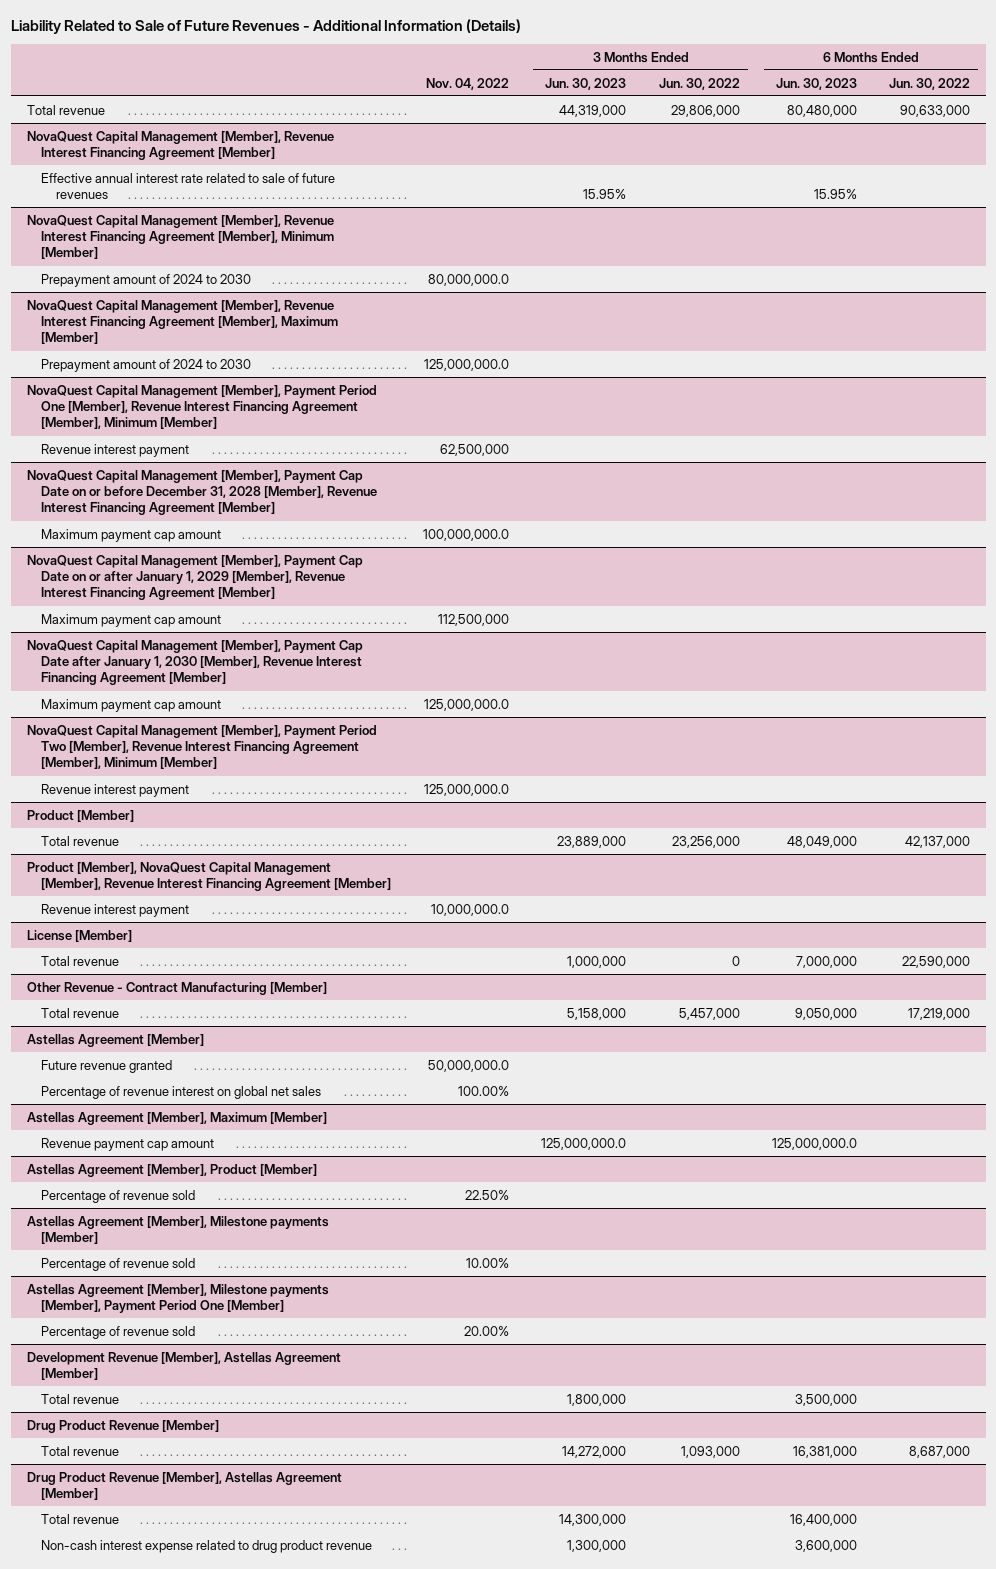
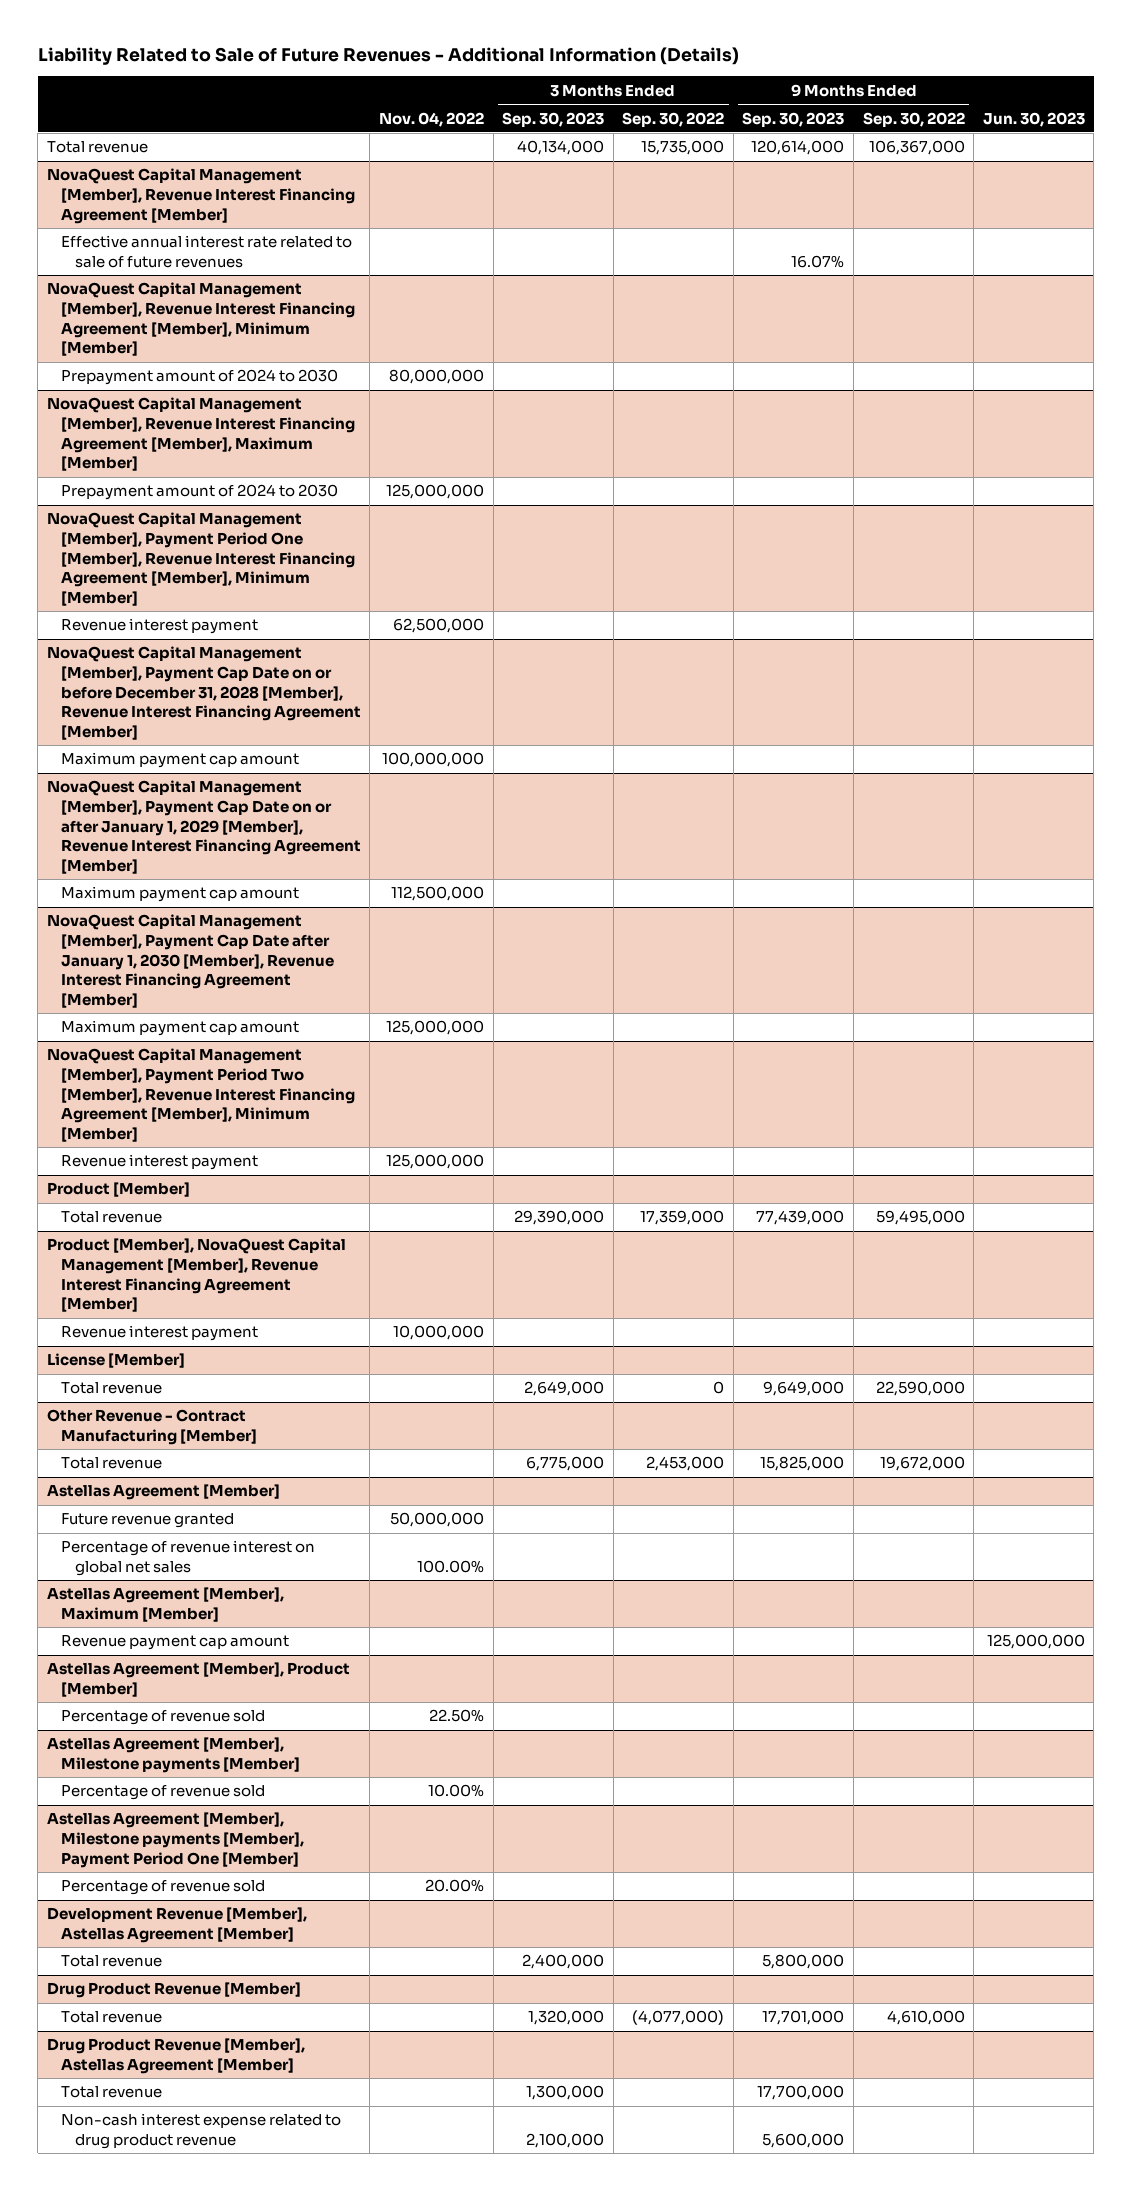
- | Nov. 04, 2022 | 3 Months Ended Jun. 30, 2023 | 3 Months Ended Jun. 30, 2022 | 6 Months Ended Jun. 30, 2023 | 6 Months Ended Jun. 30, 2022
+ | Nov. 04, 2022 | 3 Months Ended Sep. 30, 2023 | 3 Months Ended Sep. 30, 2022 | 9 Months Ended Sep. 30, 2023 | 9 Months Ended Sep. 30, 2022 | Jun. 30, 2023
@ NovaQuest Capital Management [Member], Revenue Interest Financing Agreement [Member], Minimum [Member]
- Prepayment amount of 2024 to 2030 | 80,000,000.0 | | | |
+ Prepayment amount of 2024 to 2030 | 80,000,000 | | | | |
@ NovaQuest Capital Management [Member], Revenue Interest Financing Agreement [Member], Maximum [Member]
- Prepayment amount of 2024 to 2030 | 125,000,000.0 | | | |
+ Prepayment amount of 2024 to 2030 | 125,000,000 | | | | |
@ NovaQuest Capital Management [Member], Payment Cap Date on or before December 31, 2028 [Member], Revenue Interest Financing Agreement [Member]
- Maximum payment cap amount | 100,000,000.0 | | | |
+ Maximum payment cap amount | 100,000,000 | | | | |
@ NovaQuest Capital Management [Member], Payment Cap Date after January 1, 2030 [Member], Revenue Interest Financing Agreement [Member]
- Maximum payment cap amount | 125,000,000.0 | | | |
+ Maximum payment cap amount | 125,000,000 | | | | |
@ NovaQuest Capital Management [Member], Payment Period Two [Member], Revenue Interest Financing Agreement [Member], Minimum [Member]
- Revenue interest payment | 125,000,000.0 | | | |
+ Revenue interest payment | 125,000,000 | | | | |
@ Product [Member], NovaQuest Capital Management [Member], Revenue Interest Financing Agreement [Member]
- Revenue interest payment | 10,000,000.0 | | | |
+ Revenue interest payment | 10,000,000 | | | | |
@ Astellas Agreement [Member]
- Future revenue granted | 50,000,000.0 | | | |
+ Future revenue granted | 50,000,000 | | | | |

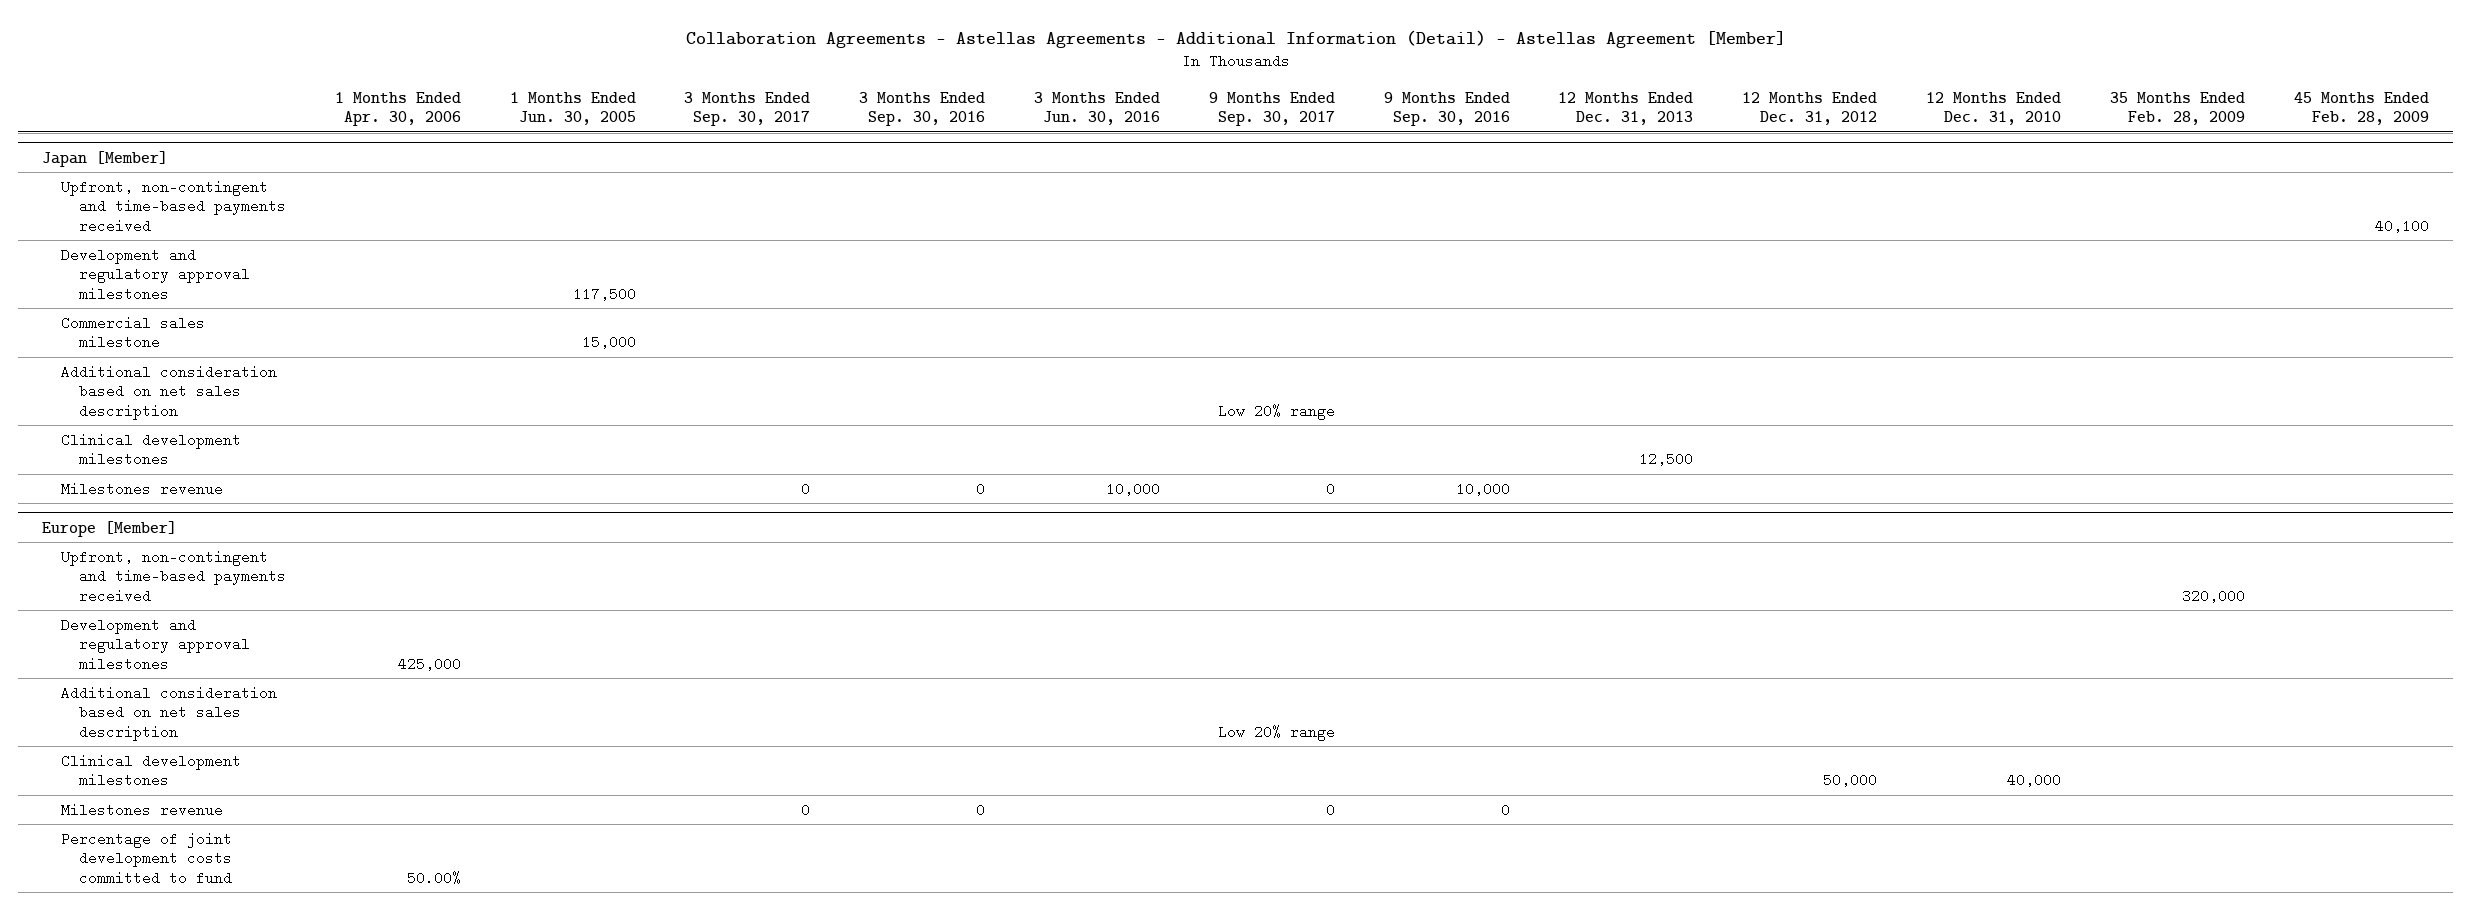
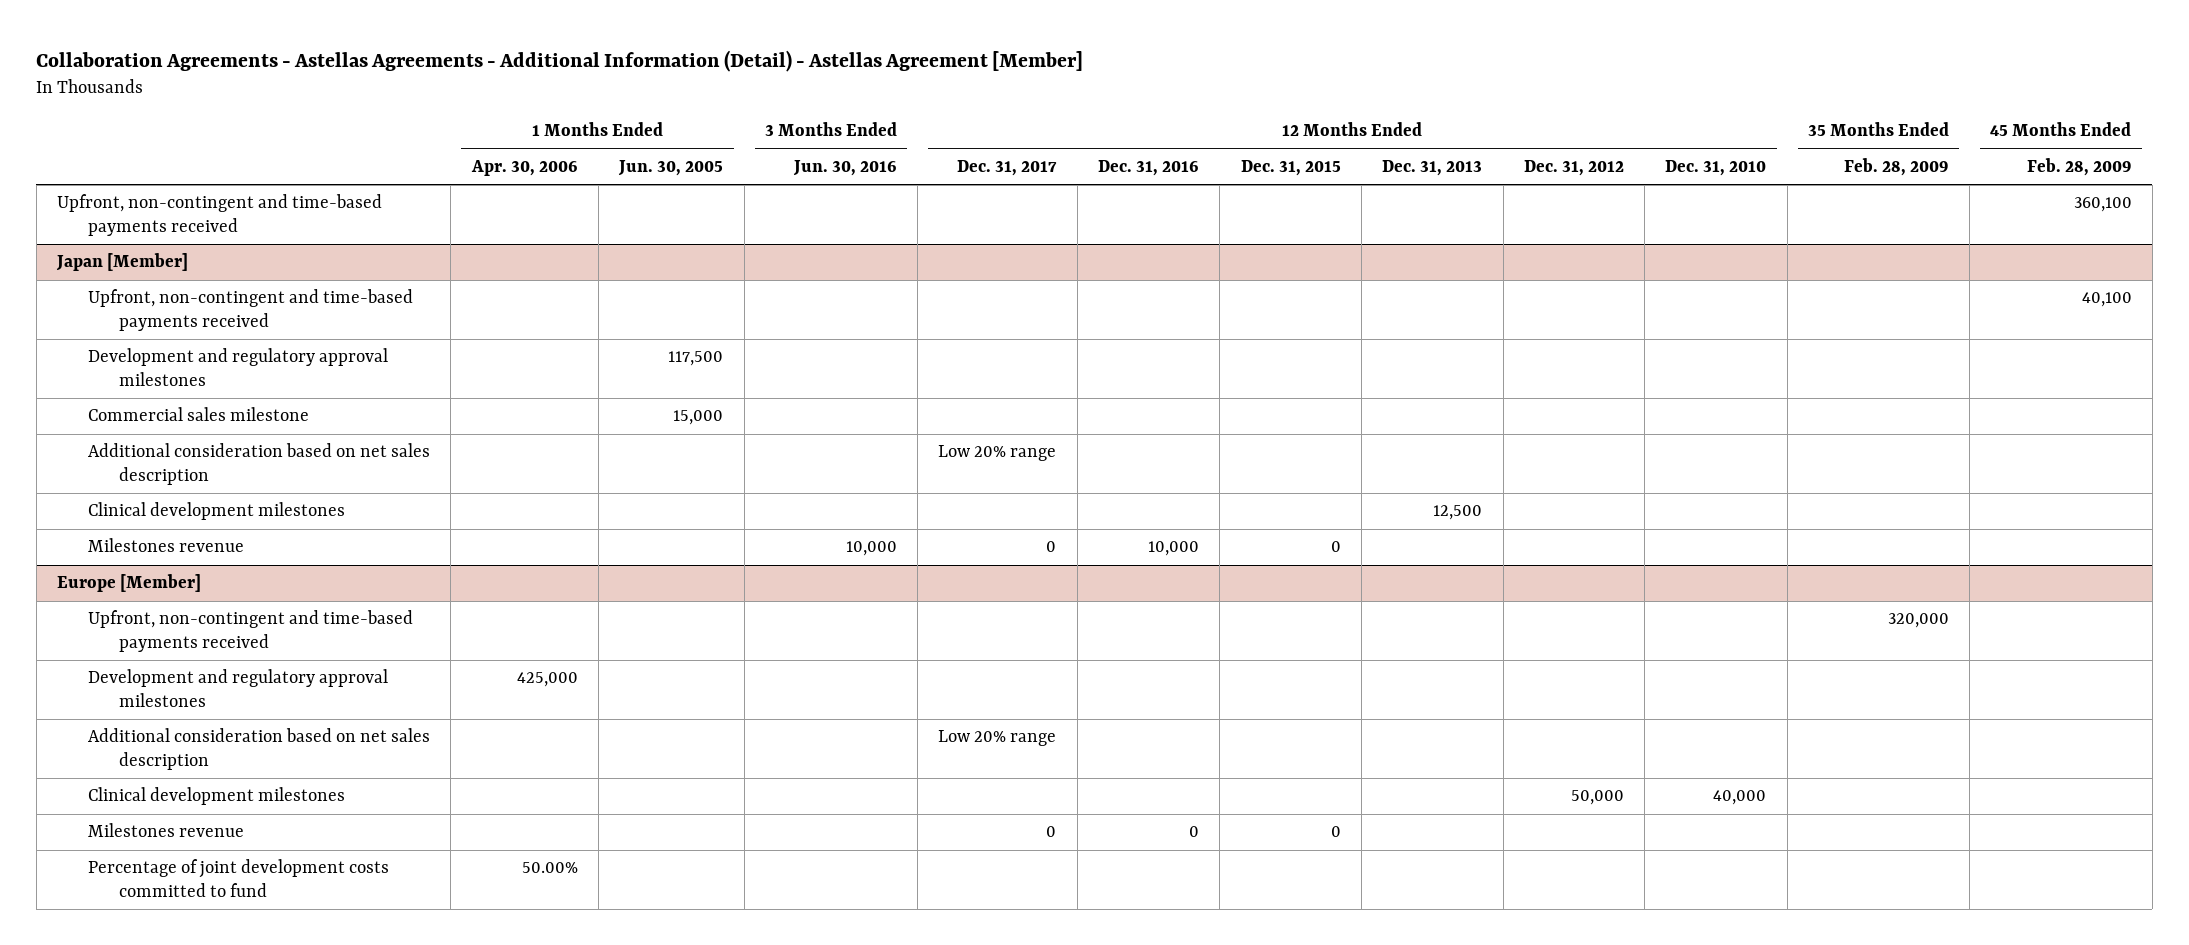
- | 1 Months Ended Apr. 30, 2006 | 1 Months Ended Jun. 30, 2005 | 3 Months Ended Sep. 30, 2017 | 3 Months Ended Sep. 30, 2016 | 3 Months Ended Jun. 30, 2016 | 9 Months Ended Sep. 30, 2017 | 9 Months Ended Sep. 30, 2016 | 12 Months Ended Dec. 31, 2013 | 12 Months Ended Dec. 31, 2012 | 12 Months Ended Dec. 31, 2010 | 35 Months Ended Feb. 28, 2009 | 45 Months Ended Feb. 28, 2009
+ | 1 Months Ended Apr. 30, 2006 | 1 Months Ended Jun. 30, 2005 | 3 Months Ended Jun. 30, 2016 | 12 Months Ended Dec. 31, 2017 | 12 Months Ended Dec. 31, 2016 | 12 Months Ended Dec. 31, 2015 | 12 Months Ended Dec. 31, 2013 | 12 Months Ended Dec. 31, 2012 | 12 Months Ended Dec. 31, 2010 | 35 Months Ended Feb. 28, 2009 | 45 Months Ended Feb. 28, 2009
+ Upfront, non-contingent and time-based payments received | | | | | | | | | | | 360,100

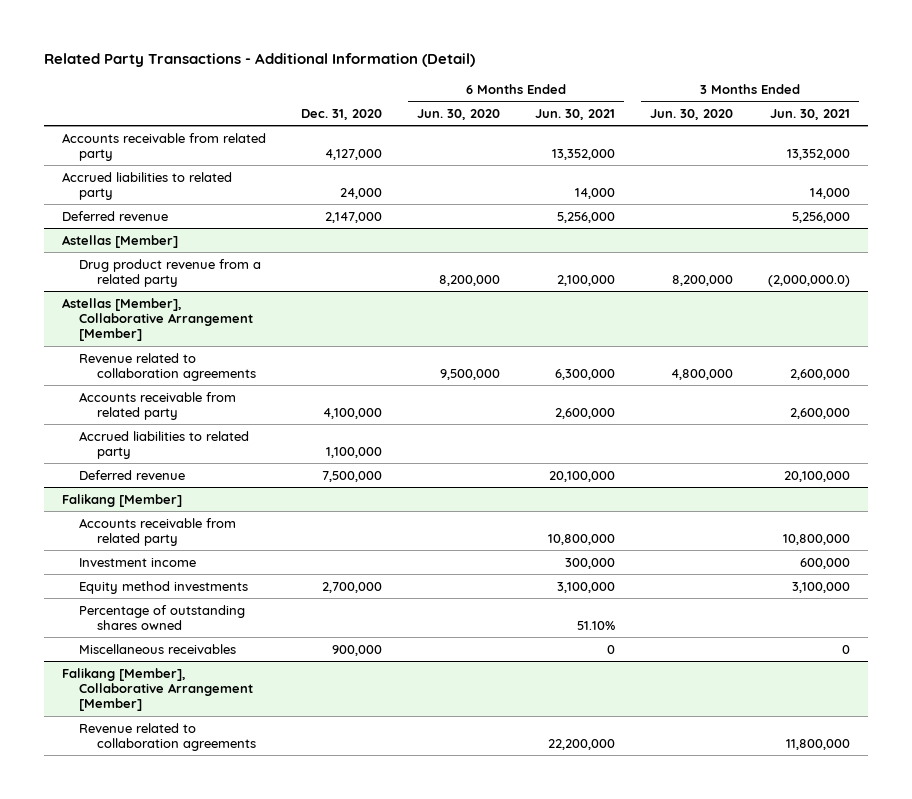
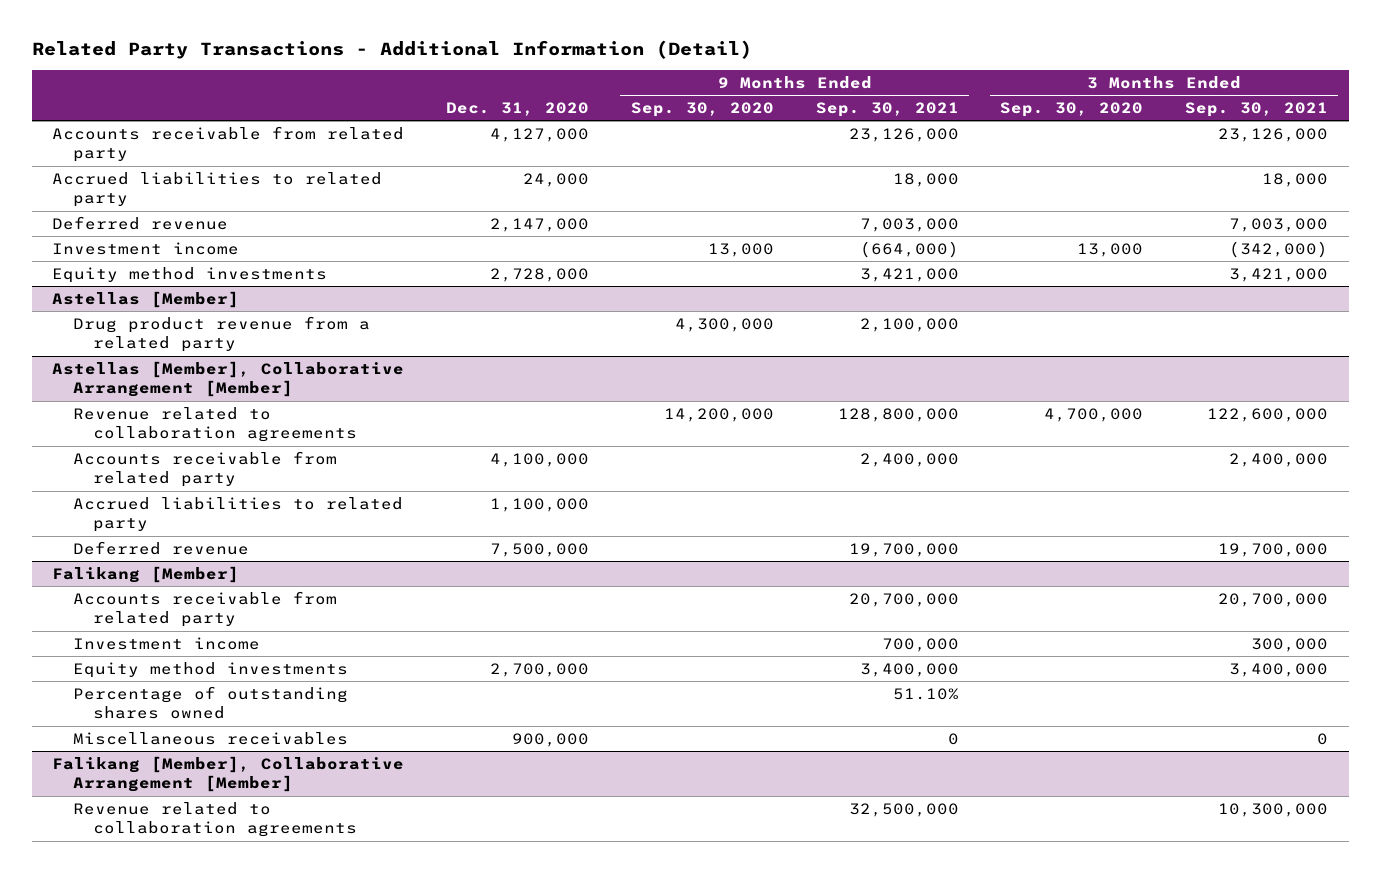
- | Dec. 31, 2020 | 6 Months Ended Jun. 30, 2020 | 6 Months Ended Jun. 30, 2021 | 3 Months Ended Jun. 30, 2020 | 3 Months Ended Jun. 30, 2021
+ | Dec. 31, 2020 | 9 Months Ended Sep. 30, 2020 | 9 Months Ended Sep. 30, 2021 | 3 Months Ended Sep. 30, 2020 | 3 Months Ended Sep. 30, 2021
+ Investment income | | 13,000 | (664,000) | 13,000 | (342,000)
+ Equity method investments | 2,728,000 | | 3,421,000 | | 3,421,000

